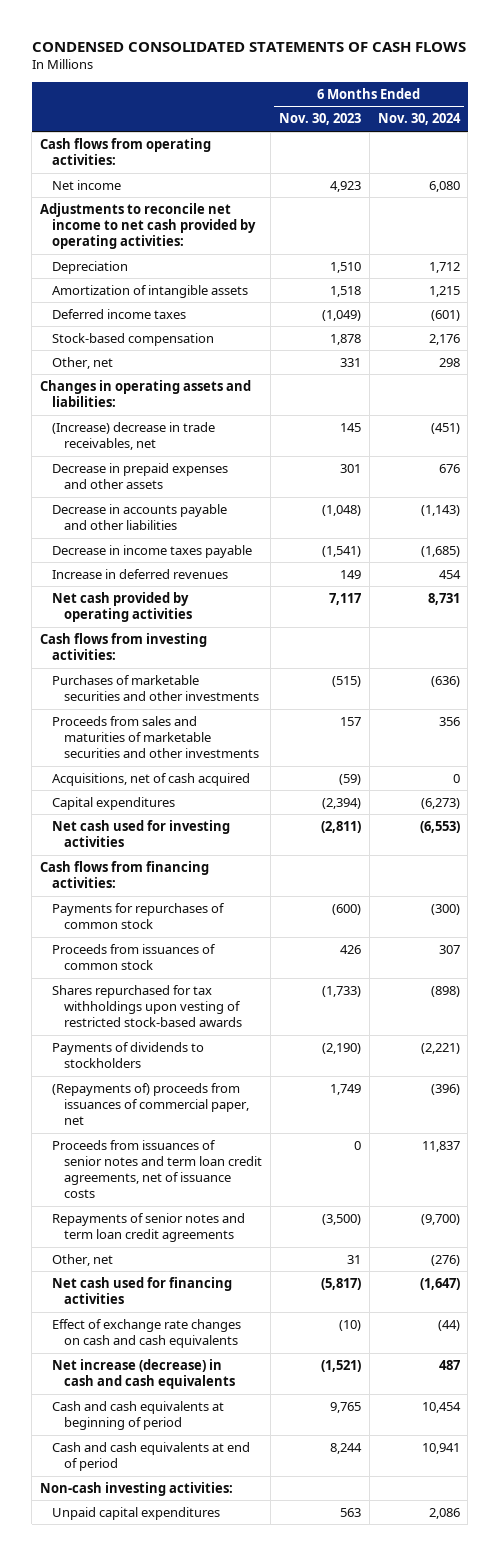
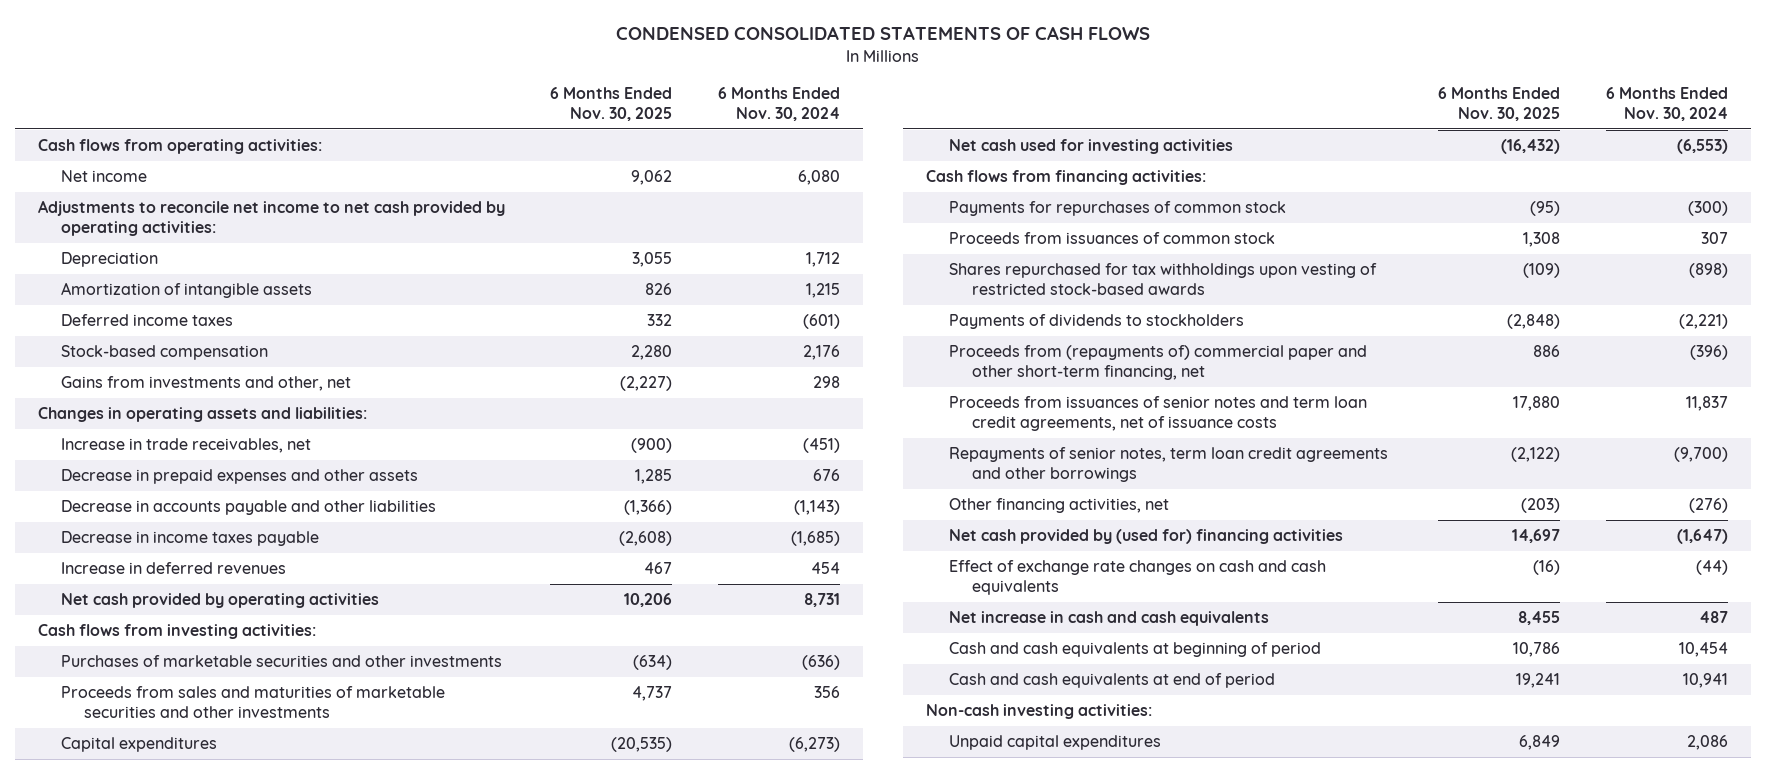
- | 6 Months Ended Nov. 30, 2023 | 6 Months Ended Nov. 30, 2024
+ | 6 Months Ended Nov. 30, 2025 | 6 Months Ended Nov. 30, 2024
- Other, net | 331 | 298
+ Gains from investments and other, net | (2,227) | 298
- (Increase) decrease in trade receivables, net | 145 | (451)
+ Increase in trade receivables, net | (900) | (451)
- Acquisitions, net of cash acquired | (59) | 0
- (Repayments of) proceeds from issuances of commercial paper, net | 1,749 | (396)
+ Proceeds from (repayments of) commercial paper and other short-term financing, net | 886 | (396)
- Repayments of senior notes and term loan credit agreements | (3,500) | (9,700)
- Other, net | 31 | (276)
- Net cash used for financing activities | (5,817) | (1,647)
+ Repayments of senior notes, term loan credit agreements and other borrowings | (2,122) | (9,700)
+ Other financing activities, net | (203) | (276)
+ Net cash provided by (used for) financing activities | 14,697 | (1,647)
- Net increase (decrease) in cash and cash equivalents | (1,521) | 487
+ Net increase in cash and cash equivalents | 8,455 | 487

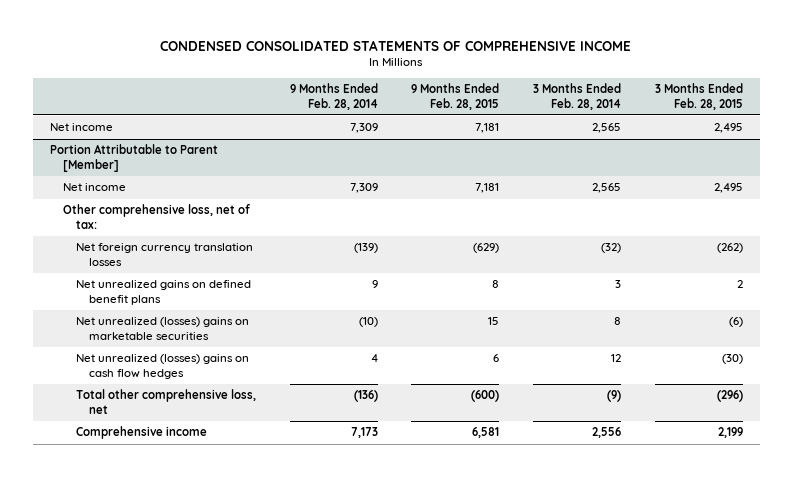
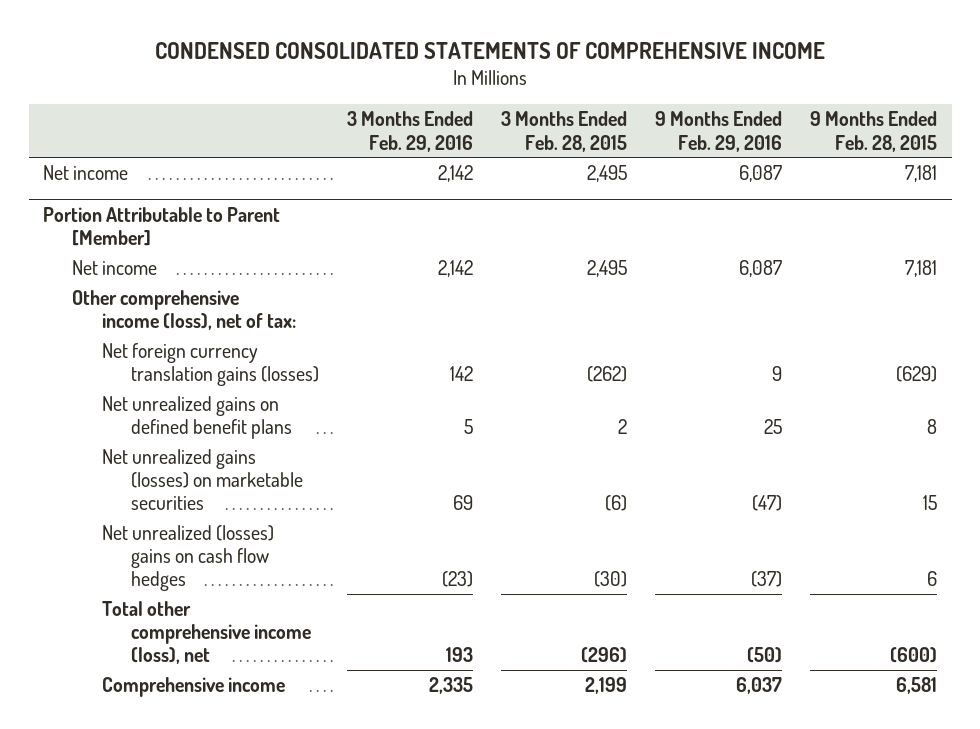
- | 9 Months Ended Feb. 28, 2014 | 9 Months Ended Feb. 28, 2015 | 3 Months Ended Feb. 28, 2014 | 3 Months Ended Feb. 28, 2015
+ | 3 Months Ended Feb. 29, 2016 | 3 Months Ended Feb. 28, 2015 | 9 Months Ended Feb. 29, 2016 | 9 Months Ended Feb. 28, 2015
@ Portion Attributable to Parent [Member]
- Other comprehensive loss, net of tax:
- Net foreign currency translation losses | (139) | (629) | (32) | (262)
+ Other comprehensive income (loss), net of tax:
+ Net foreign currency translation gains (losses) | 142 | (262) | 9 | (629)
- Net unrealized (losses) gains on marketable securities | (10) | 15 | 8 | (6)
+ Net unrealized gains (losses) on marketable securities | 69 | (6) | (47) | 15
- Total other comprehensive loss, net | (136) | (600) | (9) | (296)
+ Total other comprehensive income (loss), net | 193 | (296) | (50) | (600)

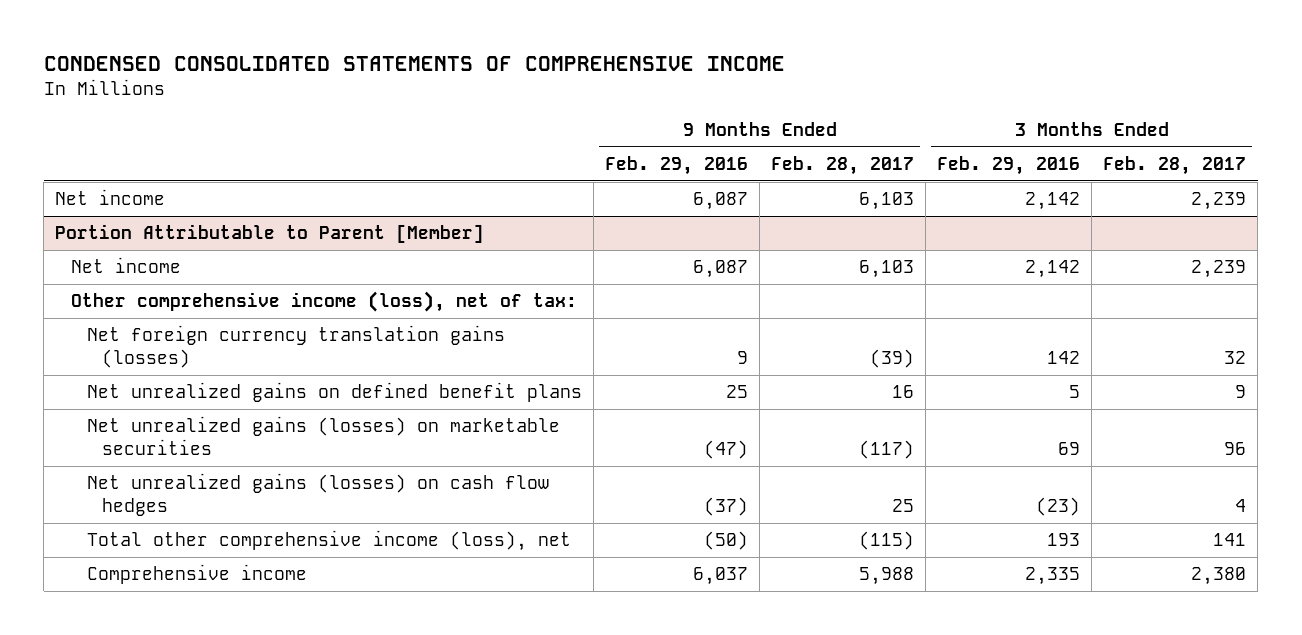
- | 3 Months Ended Feb. 29, 2016 | 3 Months Ended Feb. 28, 2015 | 9 Months Ended Feb. 29, 2016 | 9 Months Ended Feb. 28, 2015
+ | 9 Months Ended Feb. 29, 2016 | 9 Months Ended Feb. 28, 2017 | 3 Months Ended Feb. 29, 2016 | 3 Months Ended Feb. 28, 2017
@ Portion Attributable to Parent [Member]
- Net unrealized (losses) gains on cash flow hedges | (23) | (30) | (37) | 6
+ Net unrealized gains (losses) on cash flow hedges | (37) | 25 | (23) | 4

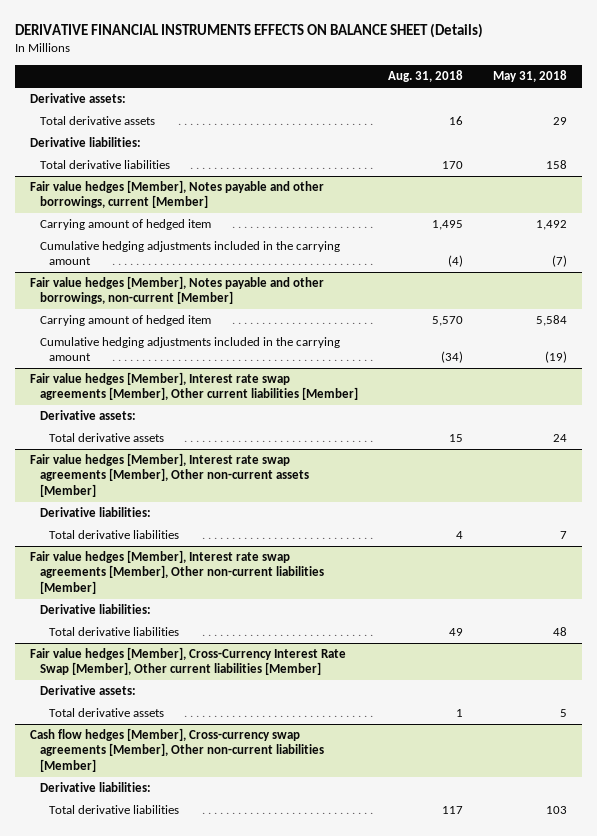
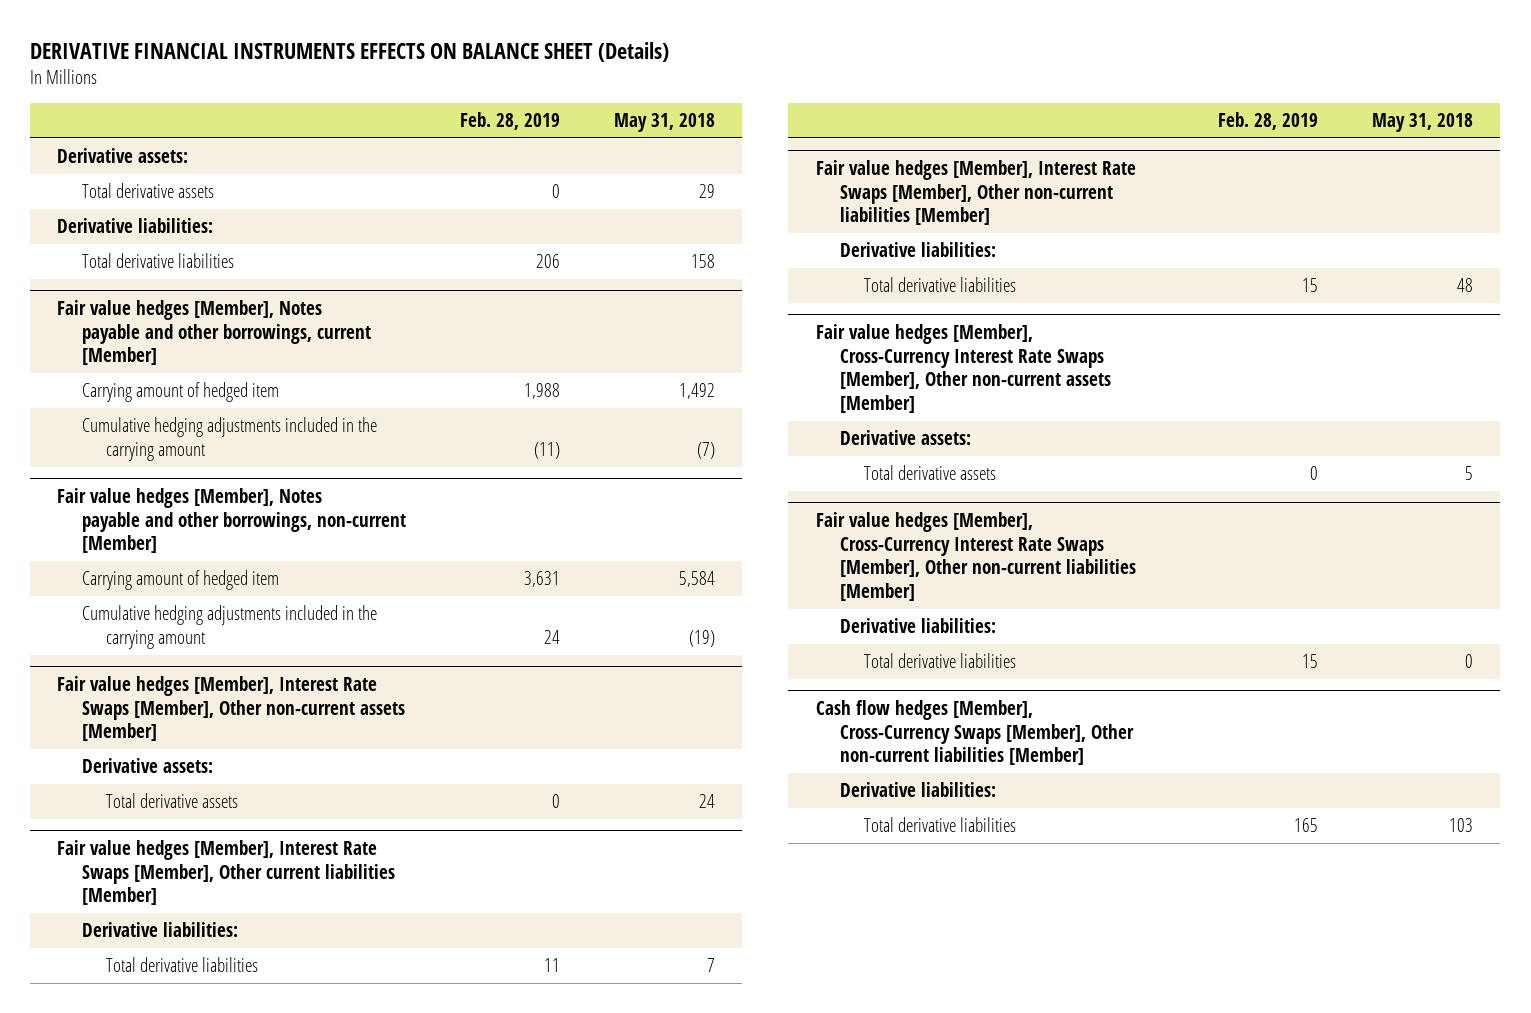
- | Aug. 31, 2018 | May 31, 2018
+ | Feb. 28, 2019 | May 31, 2018
- Fair value hedges [Member], Interest rate swap agreements [Member], Other current liabilities [Member]
+ Fair value hedges [Member], Interest Rate Swaps [Member], Other non-current assets [Member]
- Fair value hedges [Member], Interest rate swap agreements [Member], Other non-current assets [Member]
+ Fair value hedges [Member], Interest Rate Swaps [Member], Other current liabilities [Member]
- Fair value hedges [Member], Interest rate swap agreements [Member], Other non-current liabilities [Member]
+ Fair value hedges [Member], Interest Rate Swaps [Member], Other non-current liabilities [Member]
- Fair value hedges [Member], Cross-Currency Interest Rate Swap [Member], Other current liabilities [Member]
+ Fair value hedges [Member], Cross-Currency Interest Rate Swaps [Member], Other non-current assets [Member]
- Cash flow hedges [Member], Cross-currency swap agreements [Member], Other non-current liabilities [Member]
+ Fair value hedges [Member], Cross-Currency Interest Rate Swaps [Member], Other non-current liabilities [Member]
+ Total derivative liabilities | 15 | 0
+ Cash flow hedges [Member], Cross-Currency Swaps [Member], Other non-current liabilities [Member]
+ Derivative liabilities:

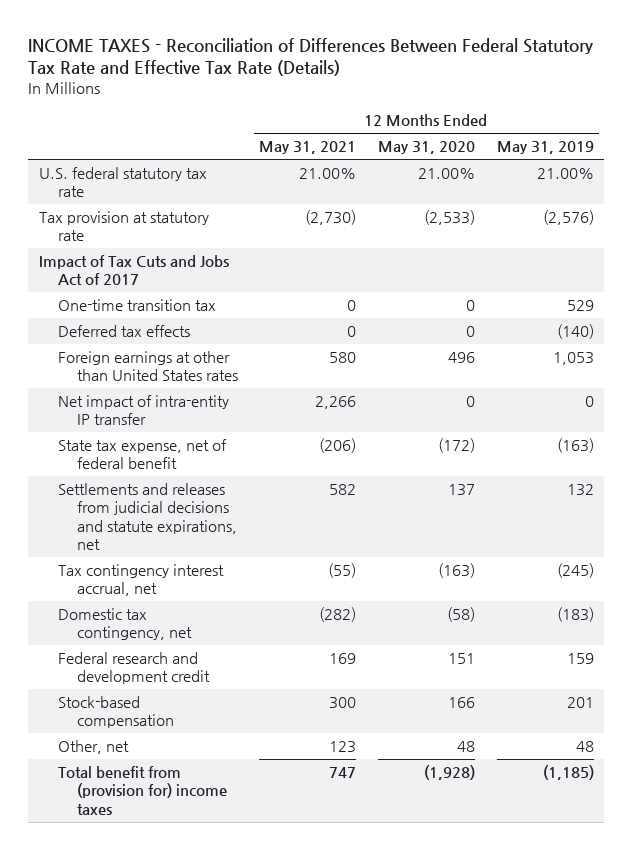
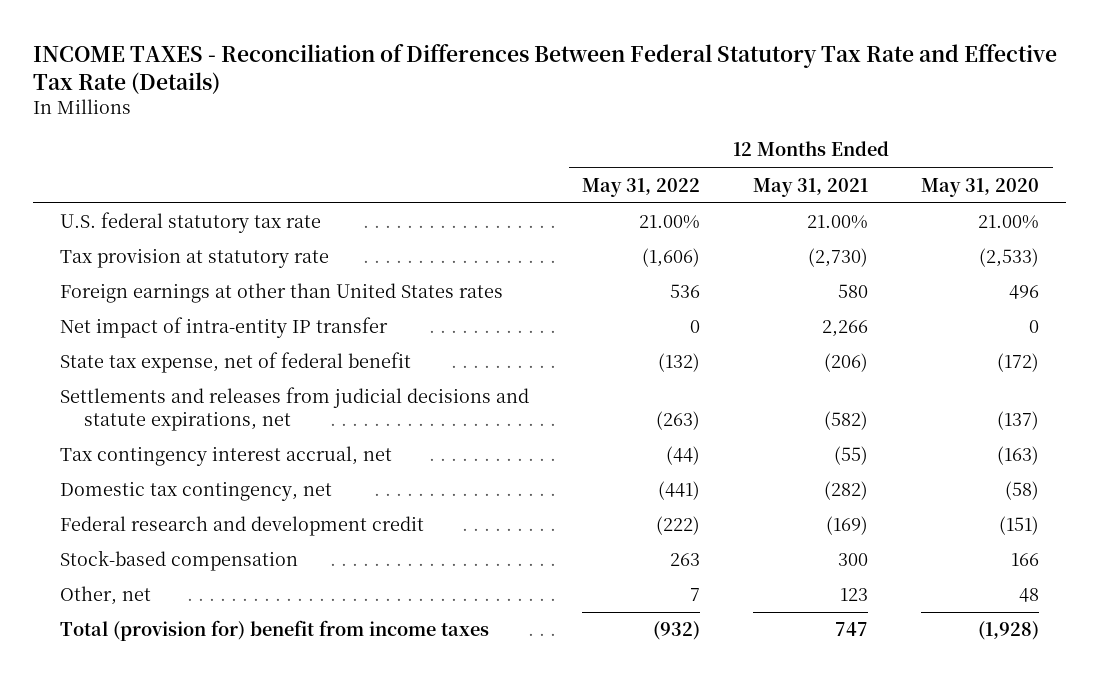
- | 12 Months Ended May 31, 2021 | 12 Months Ended May 31, 2020 | 12 Months Ended May 31, 2019
+ | 12 Months Ended May 31, 2022 | 12 Months Ended May 31, 2021 | 12 Months Ended May 31, 2020
- Impact of Tax Cuts and Jobs Act of 2017
- One-time transition tax | 0 | 0 | 529
- Deferred tax effects | 0 | 0 | (140)
- Settlements and releases from judicial decisions and statute expirations, net | 582 | 137 | 132
+ Settlements and releases from judicial decisions and statute expirations, net | (263) | (582) | (137)
- Federal research and development credit | 169 | 151 | 159
+ Federal research and development credit | (222) | (169) | (151)
- Total benefit from (provision for) income taxes | 747 | (1,928) | (1,185)
+ Total (provision for) benefit from income taxes | (932) | 747 | (1,928)

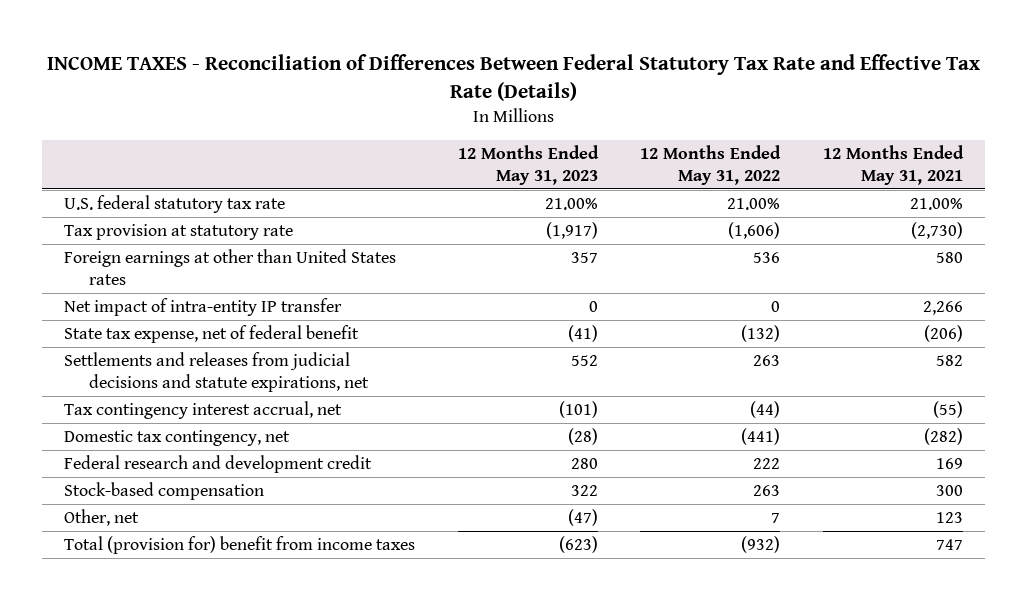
- | 12 Months Ended May 31, 2022 | 12 Months Ended May 31, 2021 | 12 Months Ended May 31, 2020
+ | 12 Months Ended May 31, 2023 | 12 Months Ended May 31, 2022 | 12 Months Ended May 31, 2021
- Settlements and releases from judicial decisions and statute expirations, net | (263) | (582) | (137)
+ Settlements and releases from judicial decisions and statute expirations, net | 552 | 263 | 582
- Federal research and development credit | (222) | (169) | (151)
+ Federal research and development credit | 280 | 222 | 169

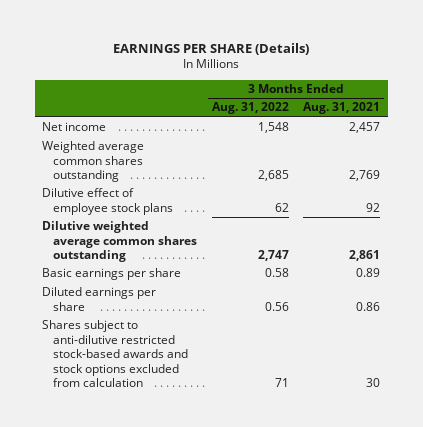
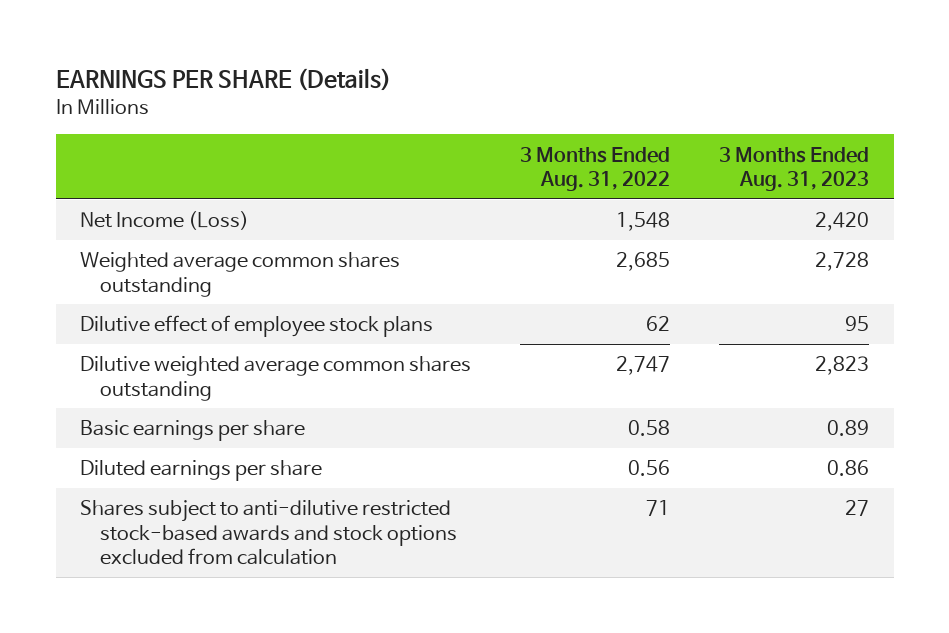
- | 3 Months Ended Aug. 31, 2022 | 3 Months Ended Aug. 31, 2021
+ | 3 Months Ended Aug. 31, 2022 | 3 Months Ended Aug. 31, 2023
- Net income | 1,548 | 2,457
+ Net Income (Loss) | 1,548 | 2,420

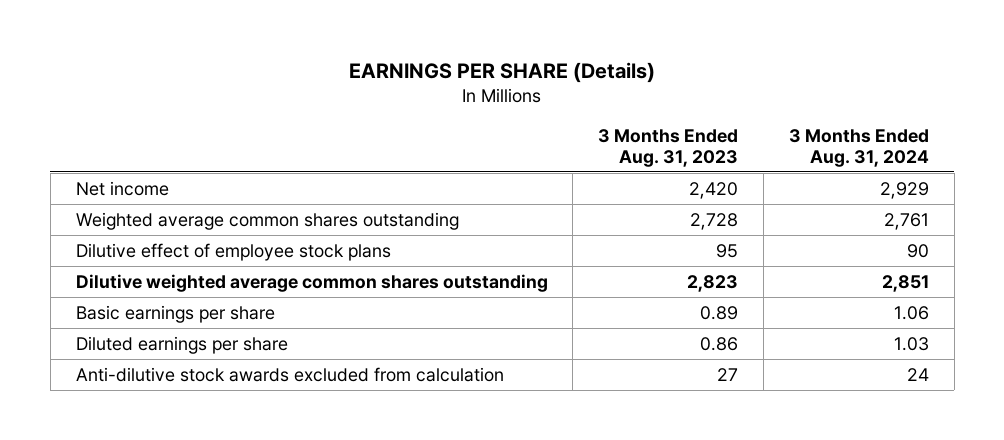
- | 3 Months Ended Aug. 31, 2022 | 3 Months Ended Aug. 31, 2023
+ | 3 Months Ended Aug. 31, 2023 | 3 Months Ended Aug. 31, 2024
- Net Income (Loss) | 1,548 | 2,420
+ Net income | 2,420 | 2,929
- Shares subject to anti-dilutive restricted stock-based awards and stock options excluded from calculation | 71 | 27
+ Anti-dilutive stock awards excluded from calculation | 27 | 24

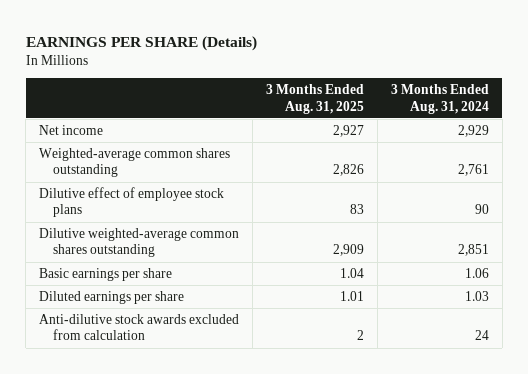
- | 3 Months Ended Aug. 31, 2023 | 3 Months Ended Aug. 31, 2024
+ | 3 Months Ended Aug. 31, 2025 | 3 Months Ended Aug. 31, 2024
- Weighted average common shares outstanding | 2,728 | 2,761
+ Weighted-average common shares outstanding | 2,826 | 2,761
- Dilutive weighted average common shares outstanding | 2,823 | 2,851
+ Dilutive weighted-average common shares outstanding | 2,909 | 2,851

